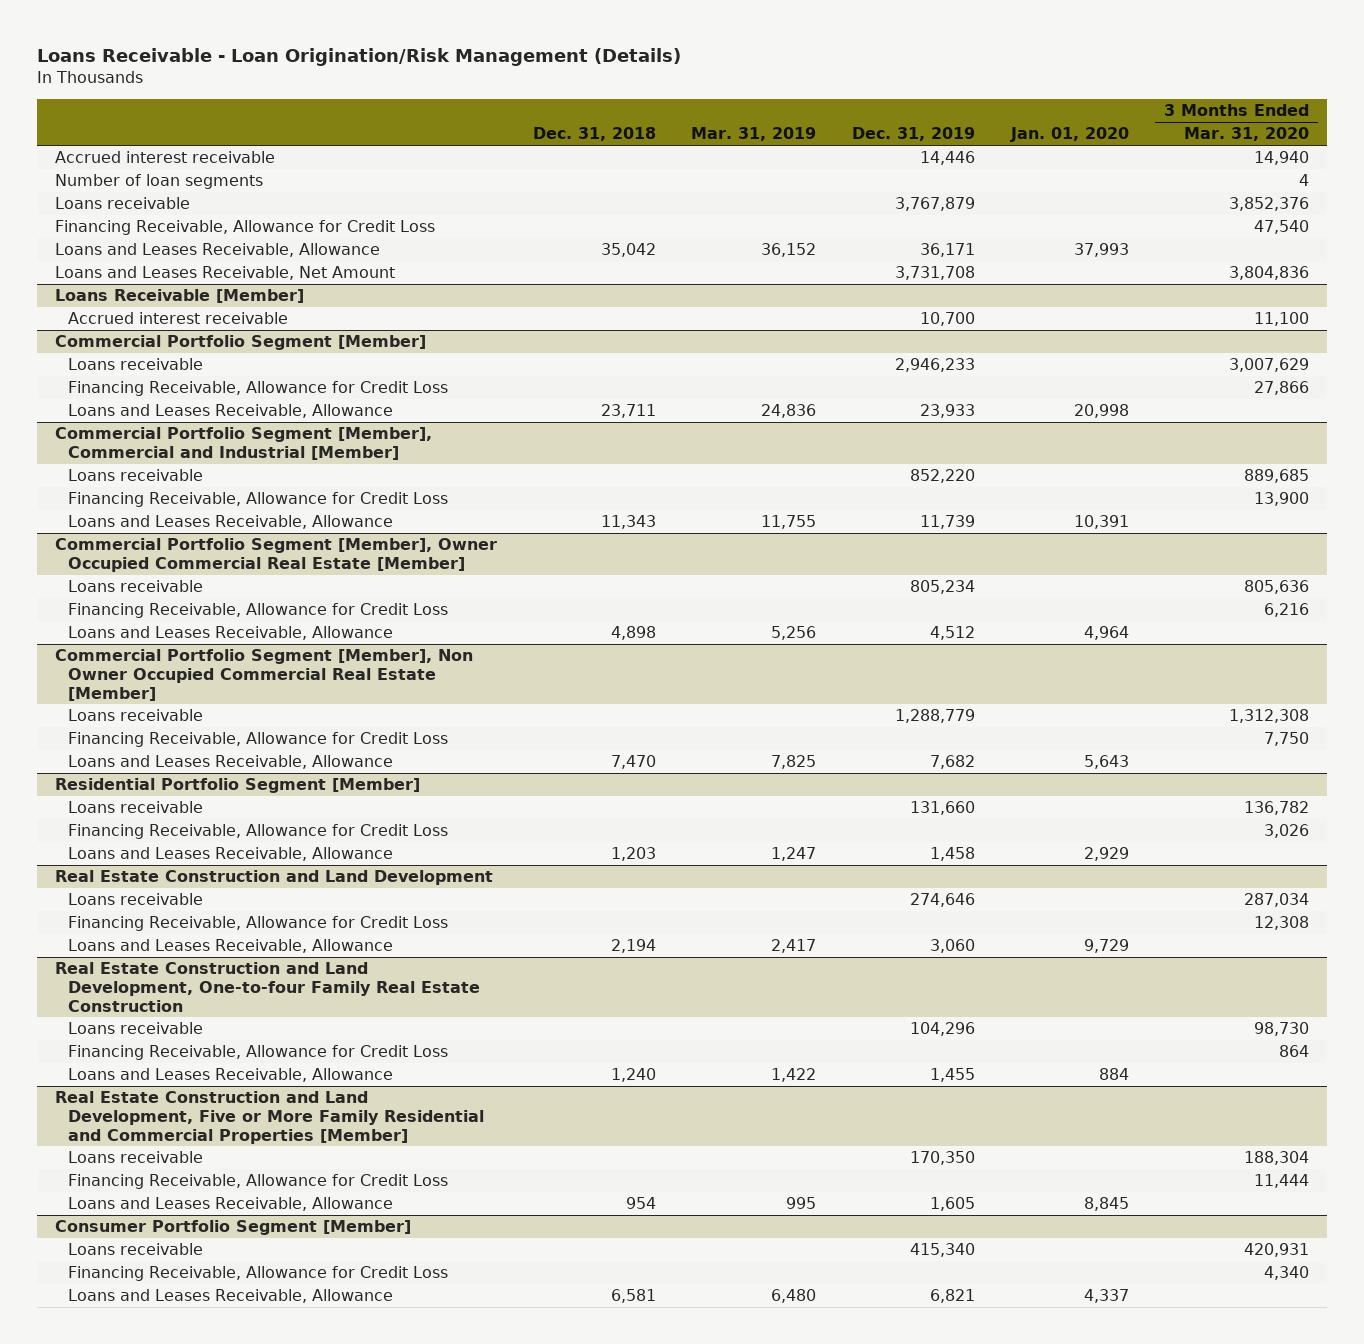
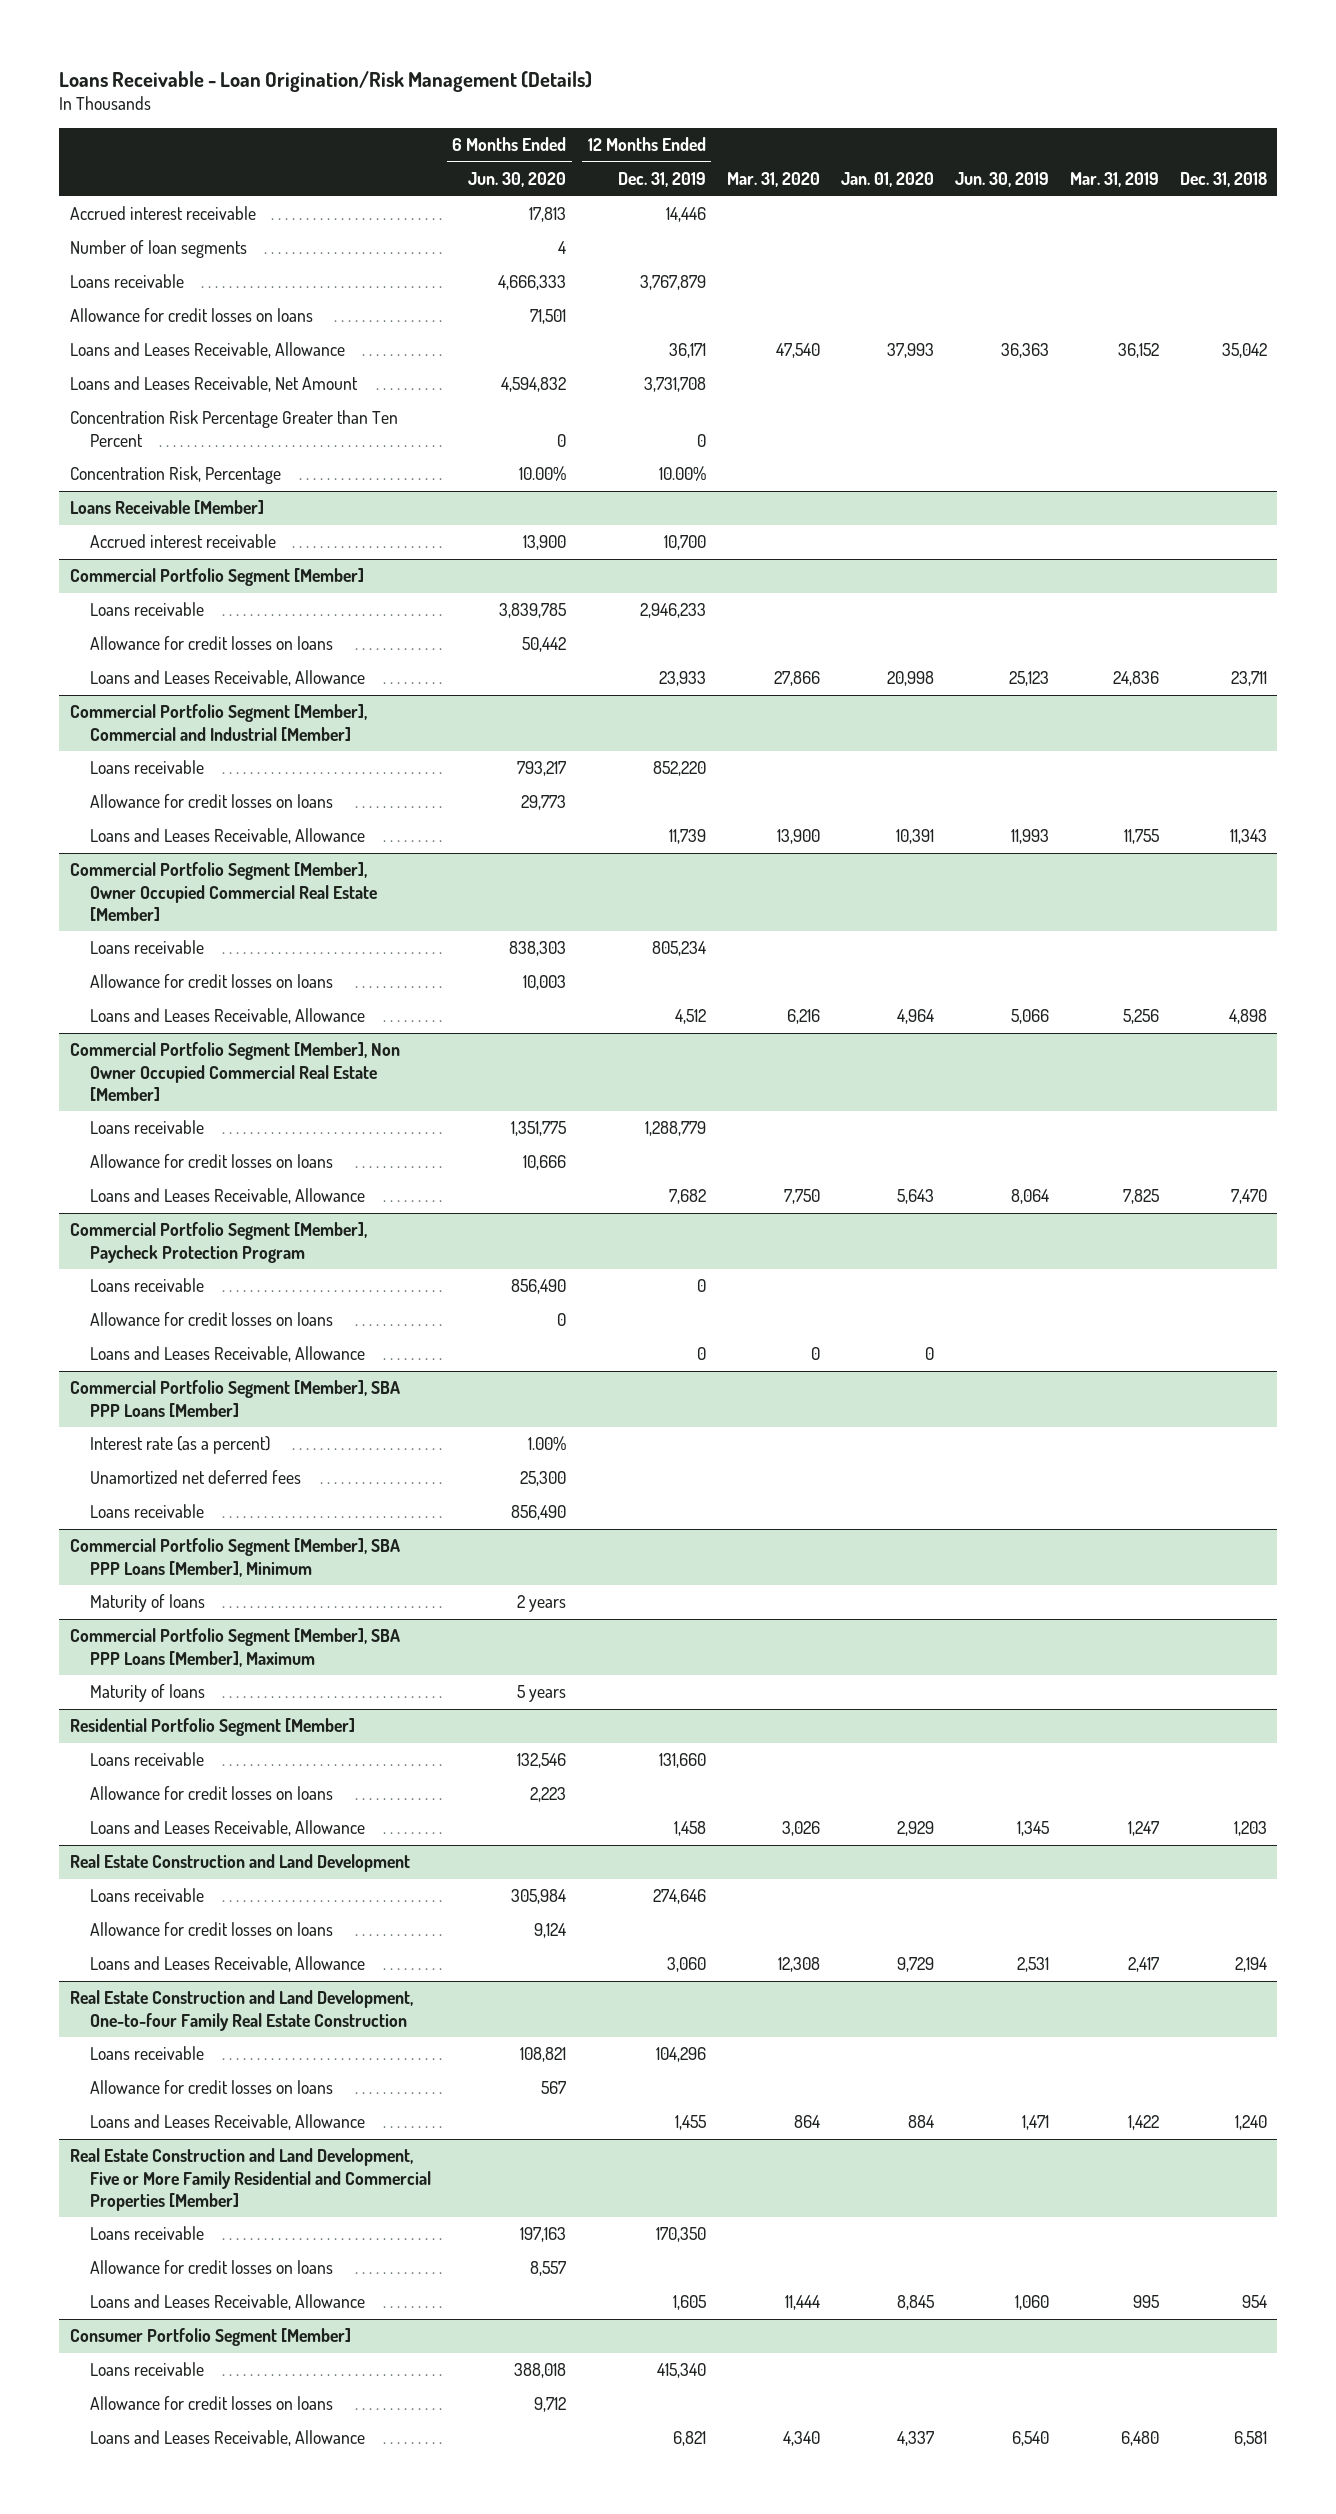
- | Dec. 31, 2018 | Mar. 31, 2019 | Dec. 31, 2019 | Jan. 01, 2020 | 3 Months Ended Mar. 31, 2020
+ | 6 Months Ended Jun. 30, 2020 | 12 Months Ended Dec. 31, 2019 | Mar. 31, 2020 | Jan. 01, 2020 | Jun. 30, 2019 | Mar. 31, 2019 | Dec. 31, 2018
- Financing Receivable, Allowance for Credit Loss | | | | | 47,540
+ Allowance for credit losses on loans | 71,501 | | | | | |
+ Concentration Risk Percentage Greater than Ten Percent | 0 | 0 | | | | |
+ Concentration Risk, Percentage | 10.00% | 10.00% | | | | |
@ Commercial Portfolio Segment [Member]
- Financing Receivable, Allowance for Credit Loss | | | | | 27,866
+ Allowance for credit losses on loans | 50,442 | | | | | |
@ Commercial Portfolio Segment [Member], Commercial and Industrial [Member]
- Financing Receivable, Allowance for Credit Loss | | | | | 13,900
+ Allowance for credit losses on loans | 29,773 | | | | | |
@ Commercial Portfolio Segment [Member], Owner Occupied Commercial Real Estate [Member]
- Financing Receivable, Allowance for Credit Loss | | | | | 6,216
+ Allowance for credit losses on loans | 10,003 | | | | | |
@ Commercial Portfolio Segment [Member], Non Owner Occupied Commercial Real Estate [Member]
- Financing Receivable, Allowance for Credit Loss | | | | | 7,750
+ Allowance for credit losses on loans | 10,666 | | | | | |
+ Commercial Portfolio Segment [Member], Paycheck Protection Program
+ Loans receivable | 856,490 | 0 | | | | |
+ Allowance for credit losses on loans | 0 | | | | | |
+ Loans and Leases Receivable, Allowance | | 0 | 0 | 0 | | |
+ Commercial Portfolio Segment [Member], SBA PPP Loans [Member]
+ Interest rate (as a percent) | 1.00% | | | | | |
+ Unamortized net deferred fees | 25,300 | | | | | |
+ Loans receivable | 856,490 | | | | | |
+ Commercial Portfolio Segment [Member], SBA PPP Loans [Member], Minimum
+ Maturity of loans | 2 years | | | | | |
+ Commercial Portfolio Segment [Member], SBA PPP Loans [Member], Maximum
+ Maturity of loans | 5 years | | | | | |
@ Residential Portfolio Segment [Member]
- Financing Receivable, Allowance for Credit Loss | | | | | 3,026
+ Allowance for credit losses on loans | 2,223 | | | | | |
@ Real Estate Construction and Land Development
- Financing Receivable, Allowance for Credit Loss | | | | | 12,308
+ Allowance for credit losses on loans | 9,124 | | | | | |
@ Real Estate Construction and Land Development, One-to-four Family Real Estate Construction
- Financing Receivable, Allowance for Credit Loss | | | | | 864
+ Allowance for credit losses on loans | 567 | | | | | |
@ Real Estate Construction and Land Development, Five or More Family Residential and Commercial Properties [Member]
- Financing Receivable, Allowance for Credit Loss | | | | | 11,444
+ Allowance for credit losses on loans | 8,557 | | | | | |
@ Consumer Portfolio Segment [Member]
- Financing Receivable, Allowance for Credit Loss | | | | | 4,340
+ Allowance for credit losses on loans | 9,712 | | | | | |

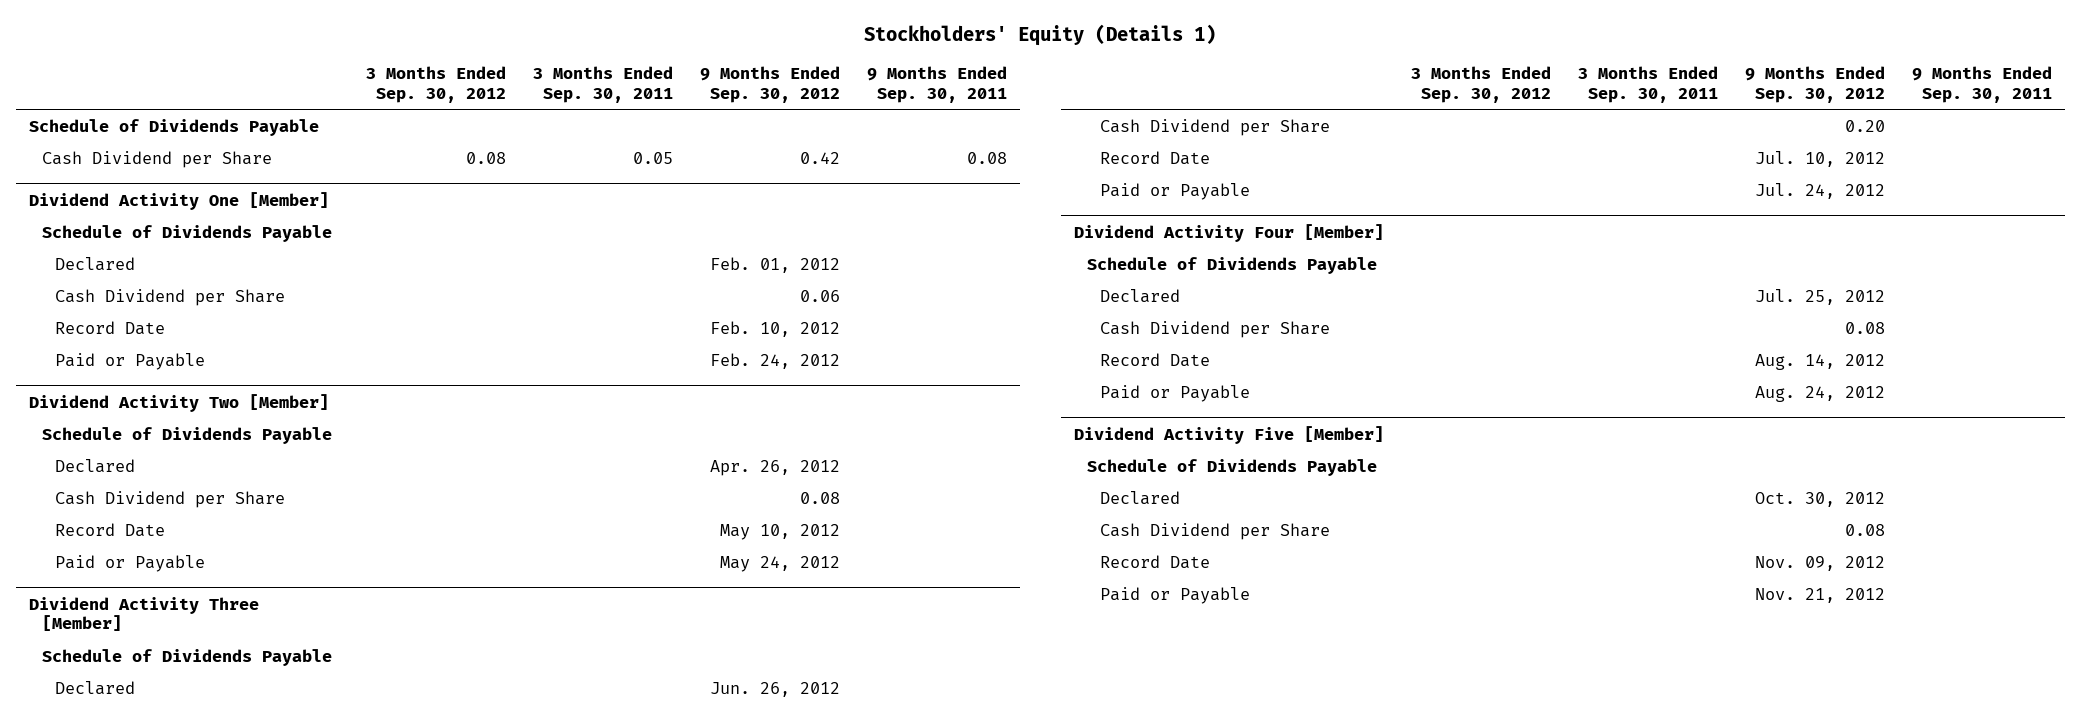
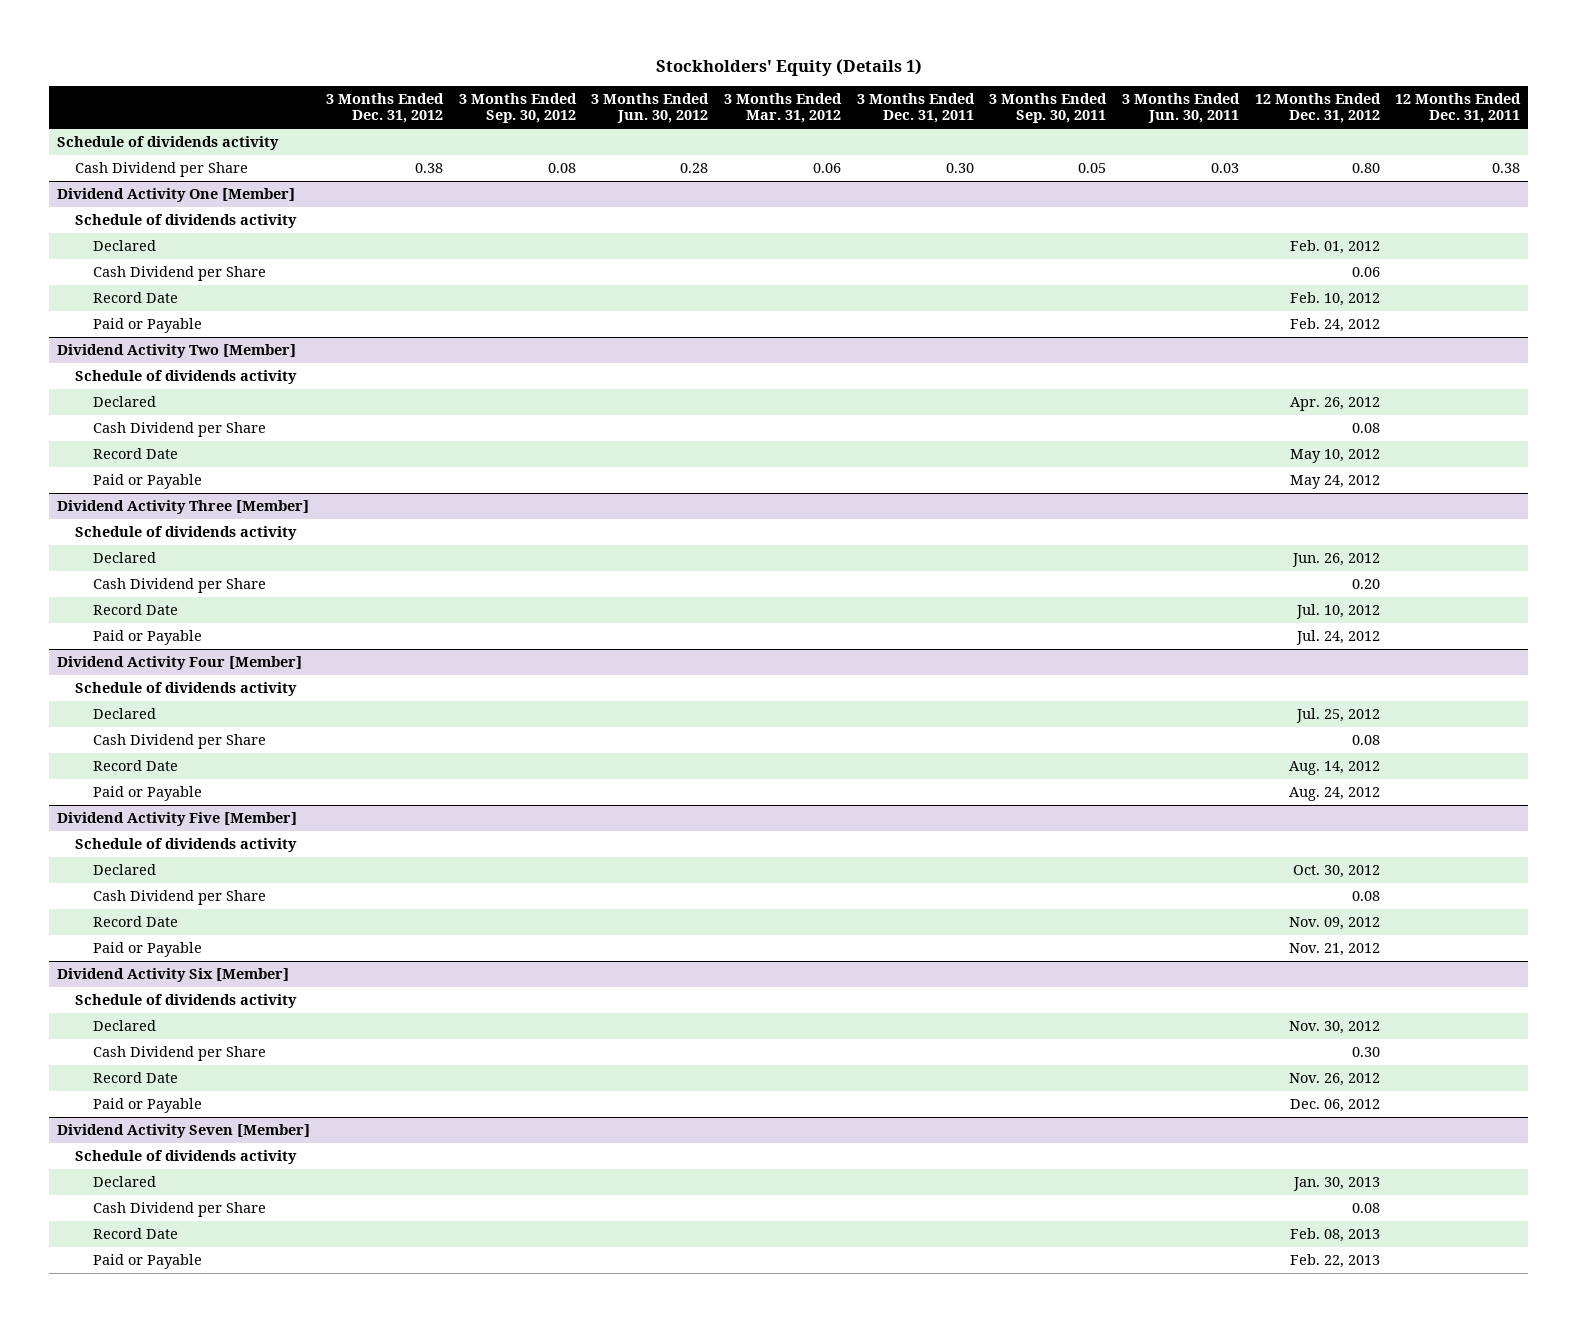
- | 3 Months Ended Sep. 30, 2012 | 3 Months Ended Sep. 30, 2011 | 9 Months Ended Sep. 30, 2012 | 9 Months Ended Sep. 30, 2011
+ | 3 Months Ended Dec. 31, 2012 | 3 Months Ended Sep. 30, 2012 | 3 Months Ended Jun. 30, 2012 | 3 Months Ended Mar. 31, 2012 | 3 Months Ended Dec. 31, 2011 | 3 Months Ended Sep. 30, 2011 | 3 Months Ended Jun. 30, 2011 | 12 Months Ended Dec. 31, 2012 | 12 Months Ended Dec. 31, 2011
- Schedule of Dividends Payable
+ Schedule of dividends activity
@ Dividend Activity One [Member]
- Schedule of Dividends Payable
+ Schedule of dividends activity
@ Dividend Activity Two [Member]
- Schedule of Dividends Payable
+ Schedule of dividends activity
@ Dividend Activity Three [Member]
- Schedule of Dividends Payable
+ Schedule of dividends activity
@ Dividend Activity Four [Member]
- Schedule of Dividends Payable
+ Schedule of dividends activity
@ Dividend Activity Five [Member]
- Schedule of Dividends Payable
+ Schedule of dividends activity
+ Dividend Activity Six [Member]
+ Schedule of dividends activity
+ Declared | | | | | | | | Nov. 30, 2012 |
+ Cash Dividend per Share | | | | | | | | 0.30 |
+ Record Date | | | | | | | | Nov. 26, 2012 |
+ Paid or Payable | | | | | | | | Dec. 06, 2012 |
+ Dividend Activity Seven [Member]
+ Schedule of dividends activity
+ Declared | | | | | | | | Jan. 30, 2013 |
+ Cash Dividend per Share | | | | | | | | 0.08 |
+ Record Date | | | | | | | | Feb. 08, 2013 |
+ Paid or Payable | | | | | | | | Feb. 22, 2013 |

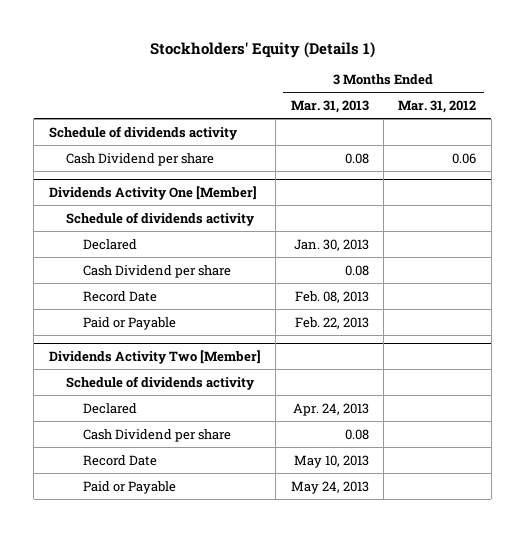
- | 3 Months Ended Dec. 31, 2012 | 3 Months Ended Sep. 30, 2012 | 3 Months Ended Jun. 30, 2012 | 3 Months Ended Mar. 31, 2012 | 3 Months Ended Dec. 31, 2011 | 3 Months Ended Sep. 30, 2011 | 3 Months Ended Jun. 30, 2011 | 12 Months Ended Dec. 31, 2012 | 12 Months Ended Dec. 31, 2011
+ | 3 Months Ended Mar. 31, 2013 | 3 Months Ended Mar. 31, 2012
- Cash Dividend per Share | 0.38 | 0.08 | 0.28 | 0.06 | 0.30 | 0.05 | 0.03 | 0.80 | 0.38
- Dividend Activity One [Member]
+ Cash Dividend per share | 0.08 | 0.06
+ Dividends Activity One [Member]
- Cash Dividend per Share | | | | | | | | 0.06 |
+ Cash Dividend per share | 0.08 |
- Dividend Activity Two [Member]
+ Dividends Activity Two [Member]
- Cash Dividend per Share | | | | | | | | 0.08 |
+ Cash Dividend per share | 0.08 |
- Dividend Activity Three [Member]
- Schedule of dividends activity
- Declared | | | | | | | | Jun. 26, 2012 |
- Cash Dividend per Share | | | | | | | | 0.20 |
- Record Date | | | | | | | | Jul. 10, 2012 |
- Paid or Payable | | | | | | | | Jul. 24, 2012 |
- Dividend Activity Four [Member]
- Schedule of dividends activity
- Declared | | | | | | | | Jul. 25, 2012 |
- Cash Dividend per Share | | | | | | | | 0.08 |
- Record Date | | | | | | | | Aug. 14, 2012 |
- Paid or Payable | | | | | | | | Aug. 24, 2012 |
- Dividend Activity Five [Member]
- Schedule of dividends activity
- Declared | | | | | | | | Oct. 30, 2012 |
- Cash Dividend per Share | | | | | | | | 0.08 |
- Record Date | | | | | | | | Nov. 09, 2012 |
- Paid or Payable | | | | | | | | Nov. 21, 2012 |
- Dividend Activity Six [Member]
- Schedule of dividends activity
- Declared | | | | | | | | Nov. 30, 2012 |
- Cash Dividend per Share | | | | | | | | 0.30 |
- Record Date | | | | | | | | Nov. 26, 2012 |
- Paid or Payable | | | | | | | | Dec. 06, 2012 |
- Dividend Activity Seven [Member]
- Schedule of dividends activity
- Declared | | | | | | | | Jan. 30, 2013 |
- Cash Dividend per Share | | | | | | | | 0.08 |
- Record Date | | | | | | | | Feb. 08, 2013 |
- Paid or Payable | | | | | | | | Feb. 22, 2013 |

